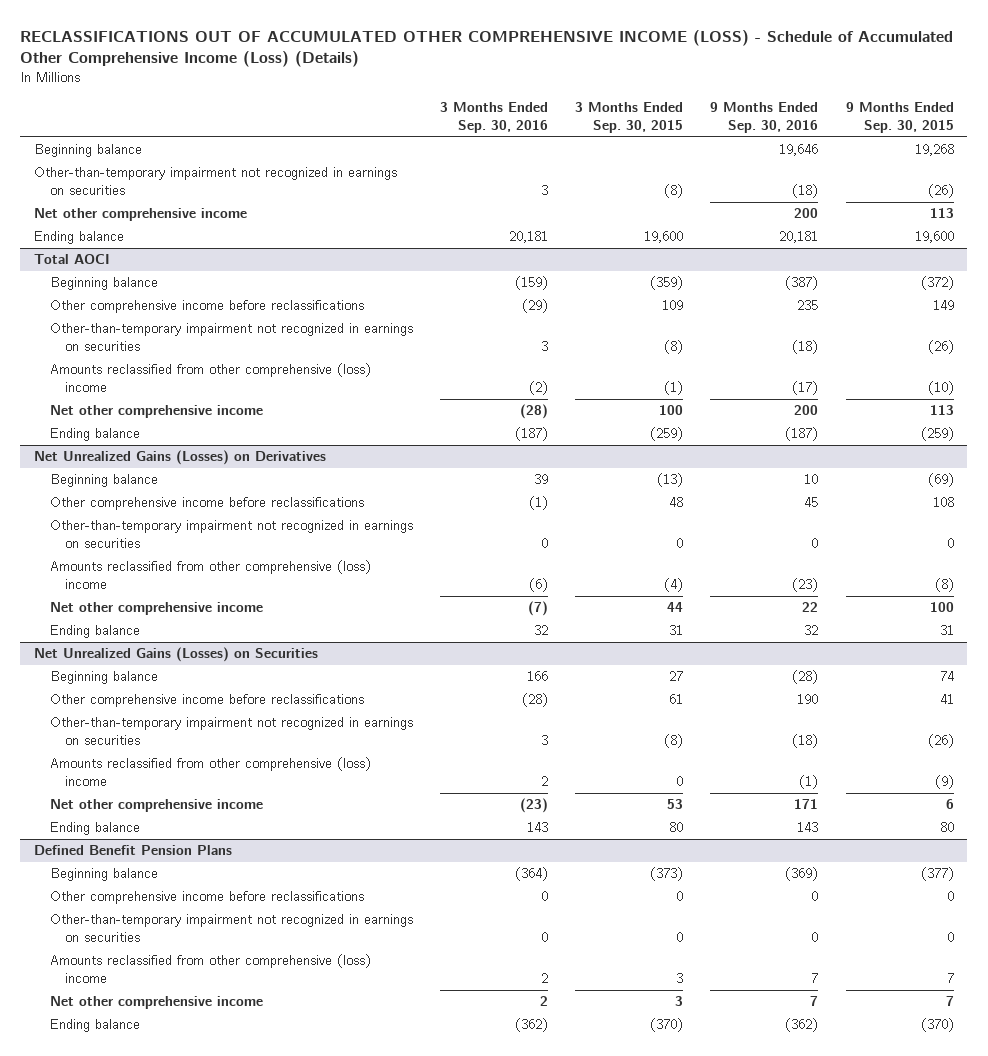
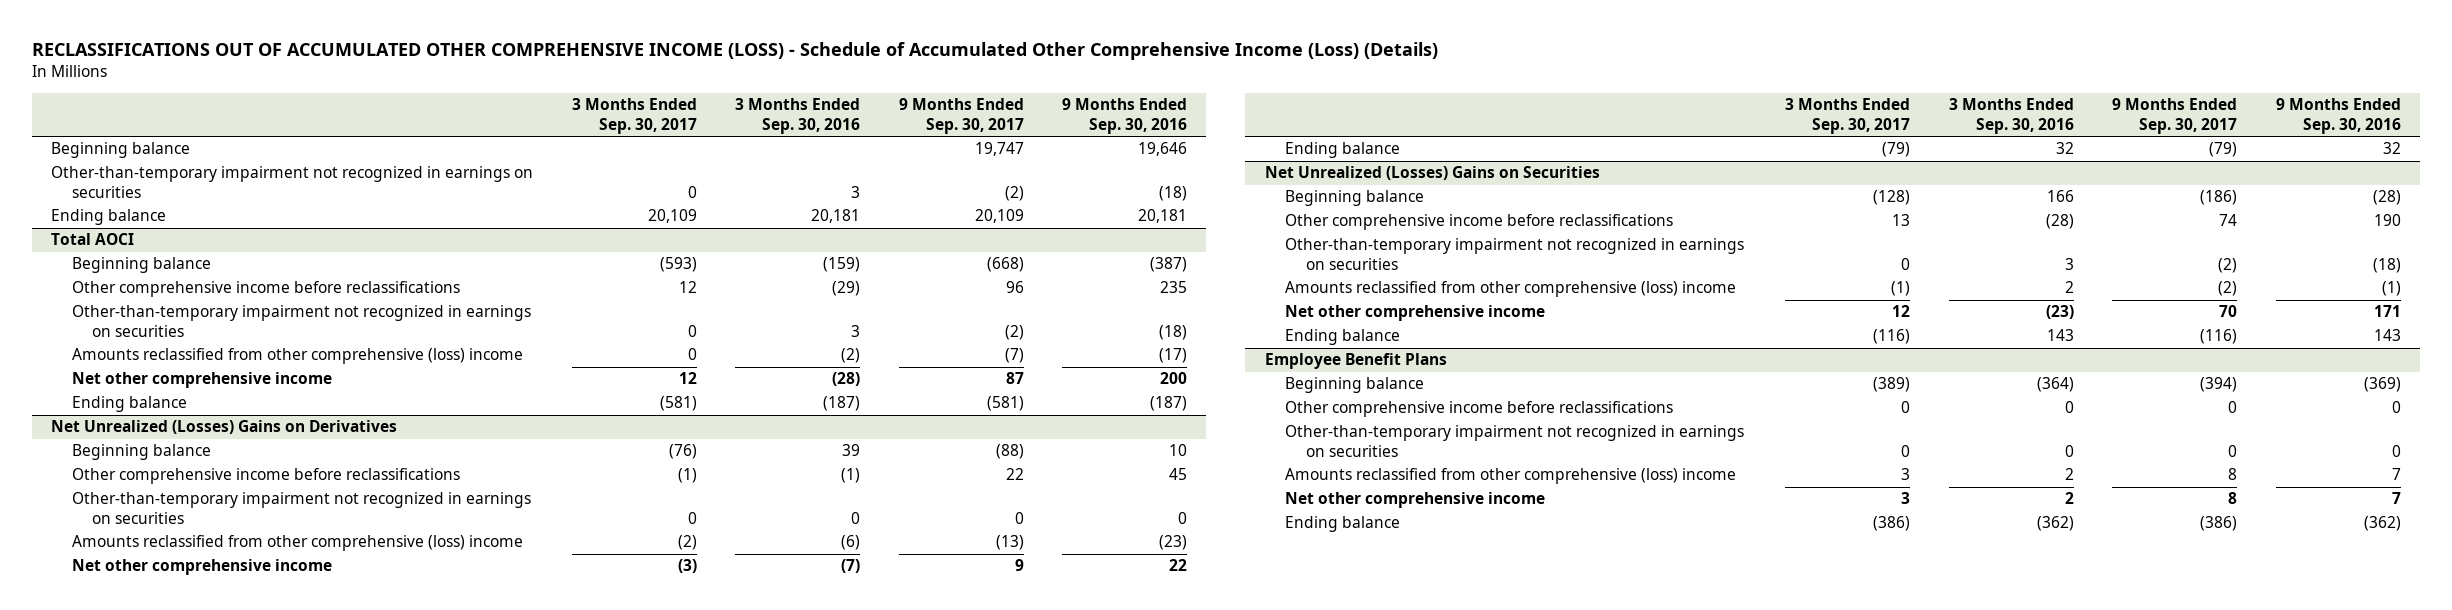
- | 3 Months Ended Sep. 30, 2016 | 3 Months Ended Sep. 30, 2015 | 9 Months Ended Sep. 30, 2016 | 9 Months Ended Sep. 30, 2015
+ | 3 Months Ended Sep. 30, 2017 | 3 Months Ended Sep. 30, 2016 | 9 Months Ended Sep. 30, 2017 | 9 Months Ended Sep. 30, 2016
- Net other comprehensive income | | | 200 | 113
- Net Unrealized Gains (Losses) on Derivatives
+ Net Unrealized (Losses) Gains on Derivatives
- Net Unrealized Gains (Losses) on Securities
+ Net Unrealized (Losses) Gains on Securities
- Defined Benefit Pension Plans
+ Employee Benefit Plans

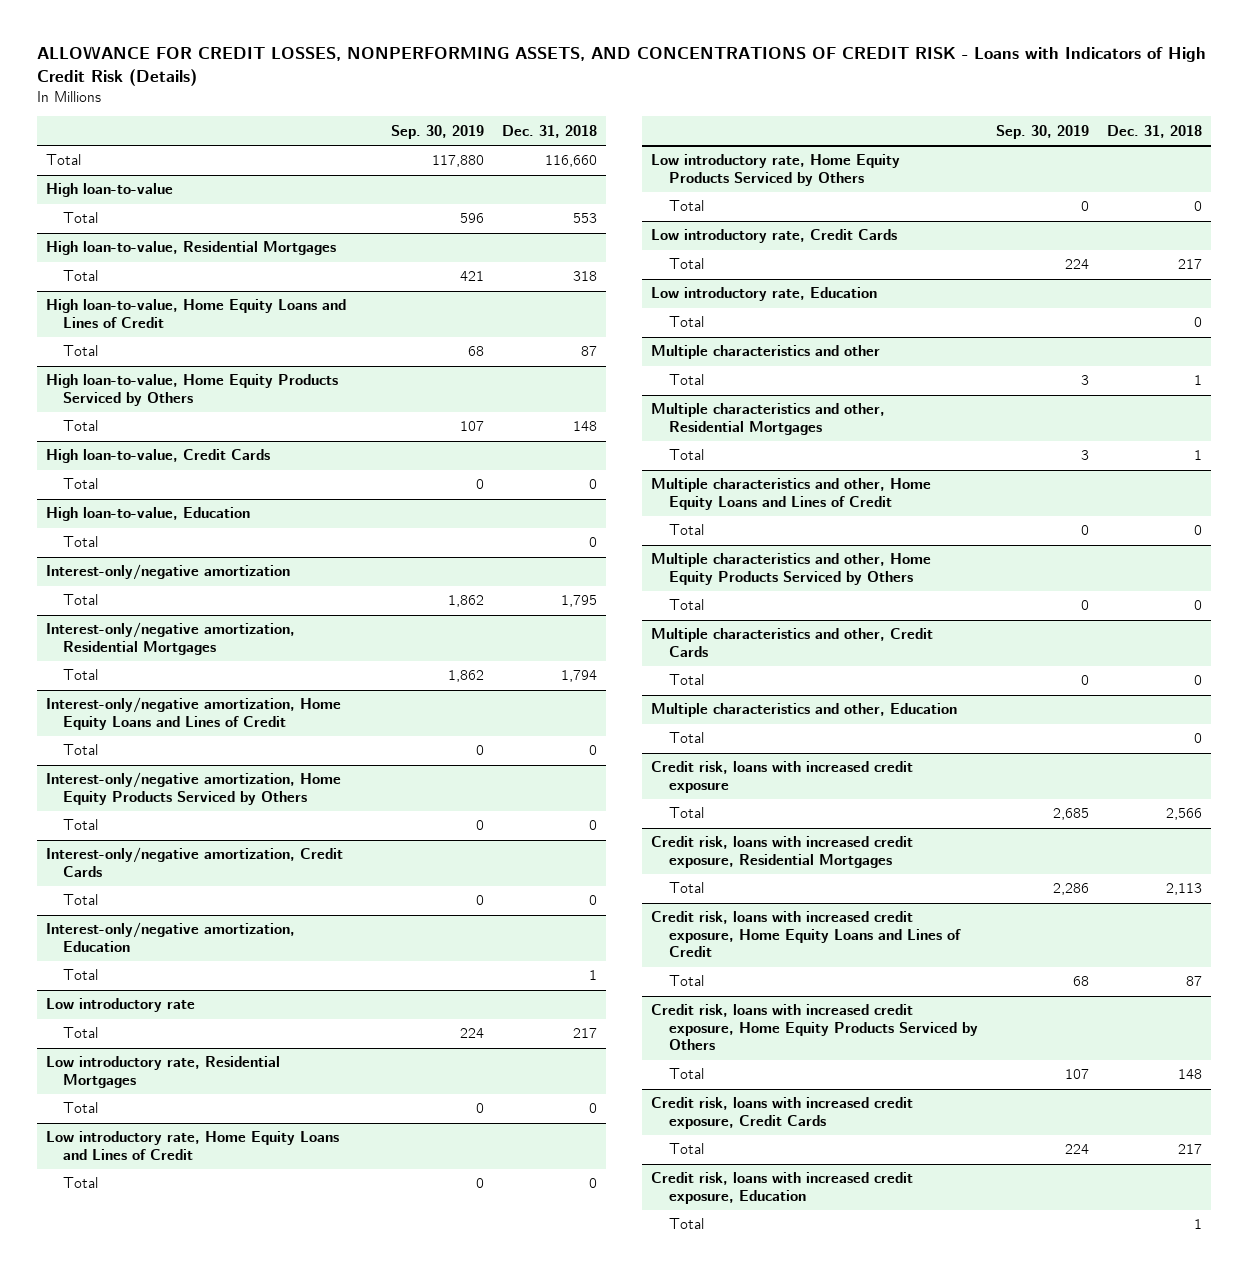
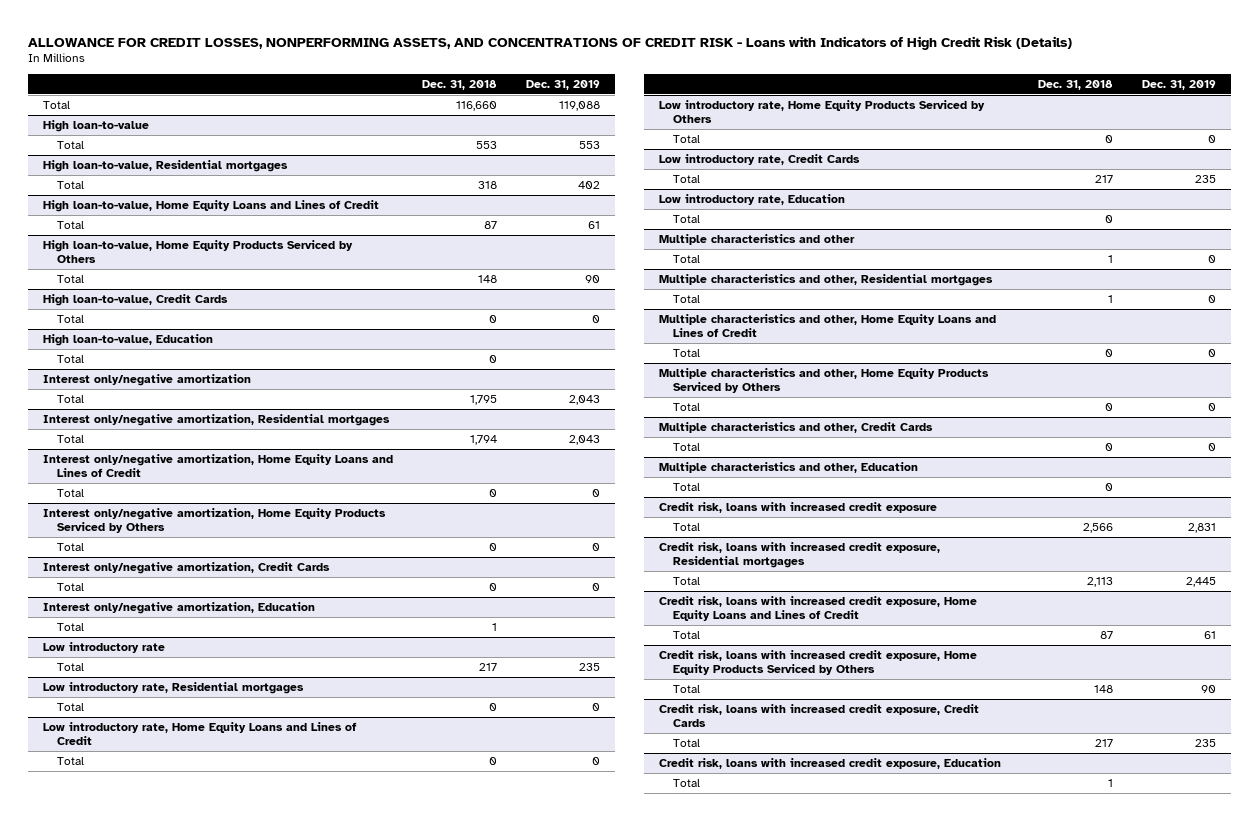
- | Sep. 30, 2019 | Dec. 31, 2018
+ | Dec. 31, 2018 | Dec. 31, 2019
- High loan-to-value, Residential Mortgages
+ High loan-to-value, Residential mortgages
- Interest-only/negative amortization
+ Interest only/negative amortization
- Interest-only/negative amortization, Residential Mortgages
+ Interest only/negative amortization, Residential mortgages
- Interest-only/negative amortization, Home Equity Loans and Lines of Credit
+ Interest only/negative amortization, Home Equity Loans and Lines of Credit
- Interest-only/negative amortization, Home Equity Products Serviced by Others
+ Interest only/negative amortization, Home Equity Products Serviced by Others
- Interest-only/negative amortization, Credit Cards
+ Interest only/negative amortization, Credit Cards
- Interest-only/negative amortization, Education
+ Interest only/negative amortization, Education
- Low introductory rate, Residential Mortgages
+ Low introductory rate, Residential mortgages
- Multiple characteristics and other, Residential Mortgages
+ Multiple characteristics and other, Residential mortgages
- Credit risk, loans with increased credit exposure, Residential Mortgages
+ Credit risk, loans with increased credit exposure, Residential mortgages

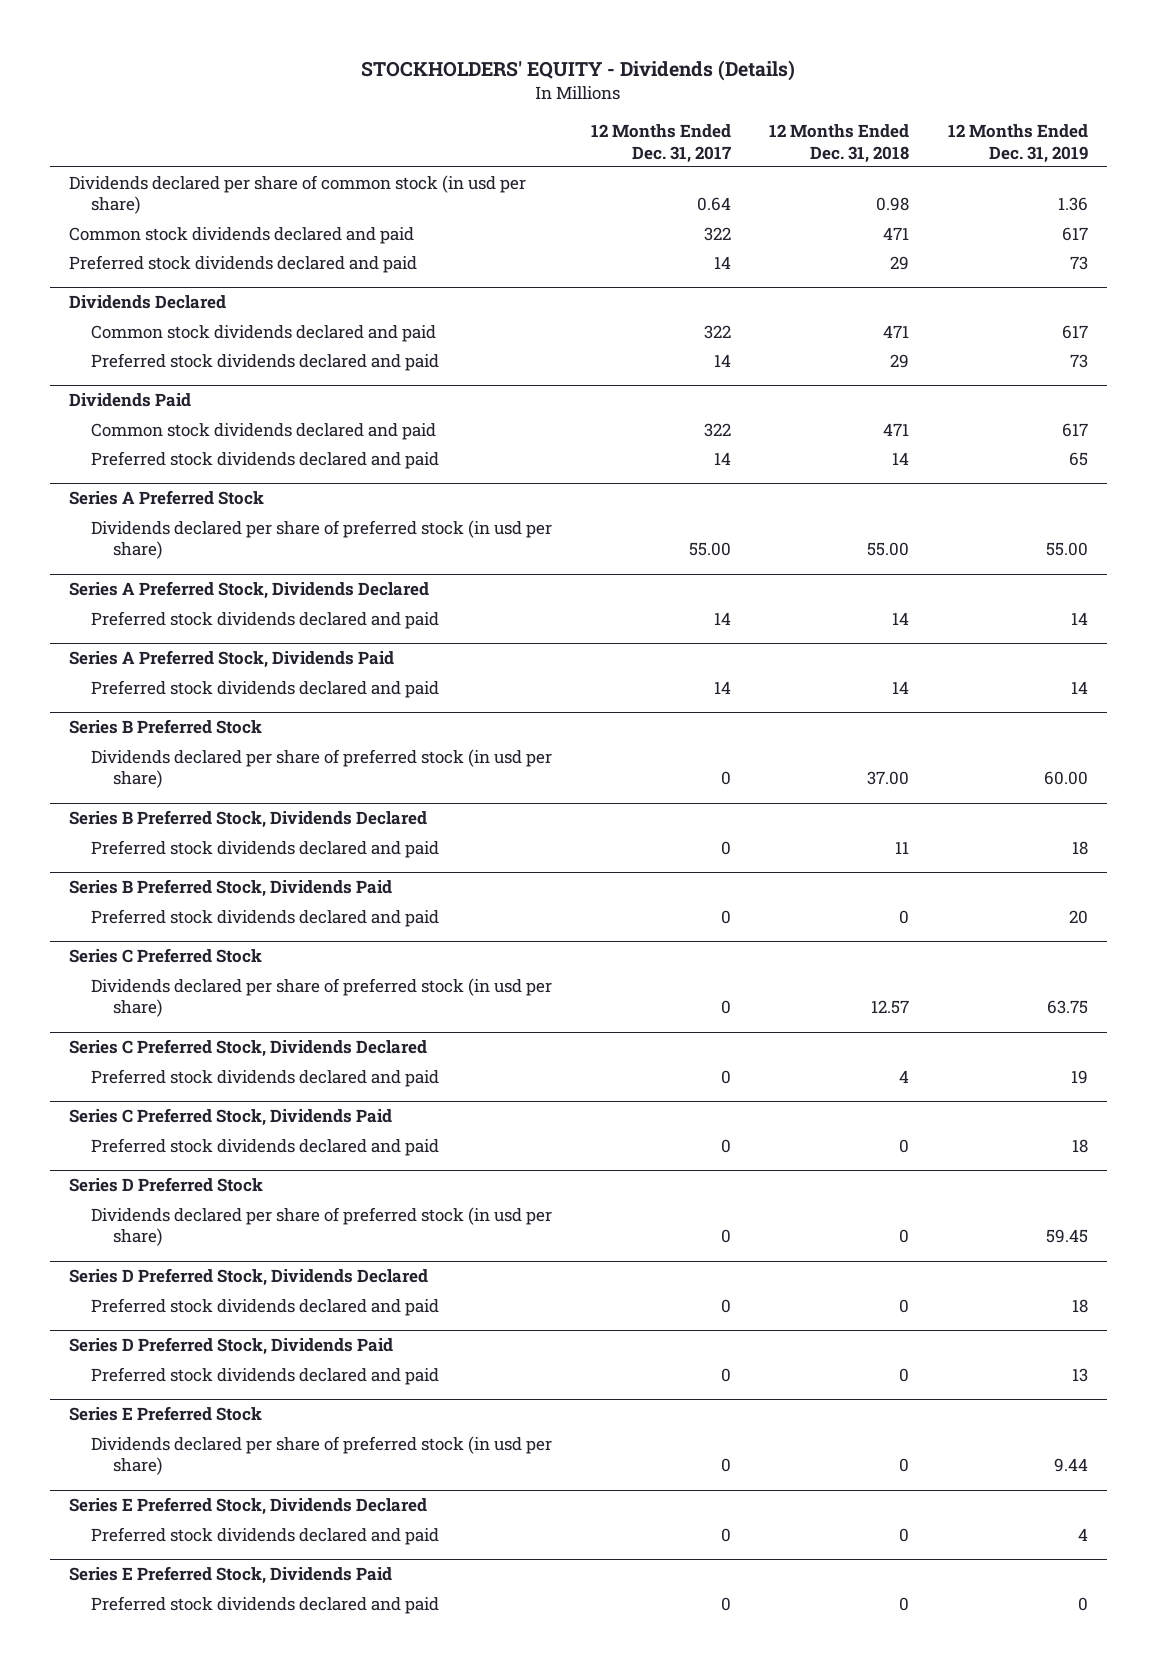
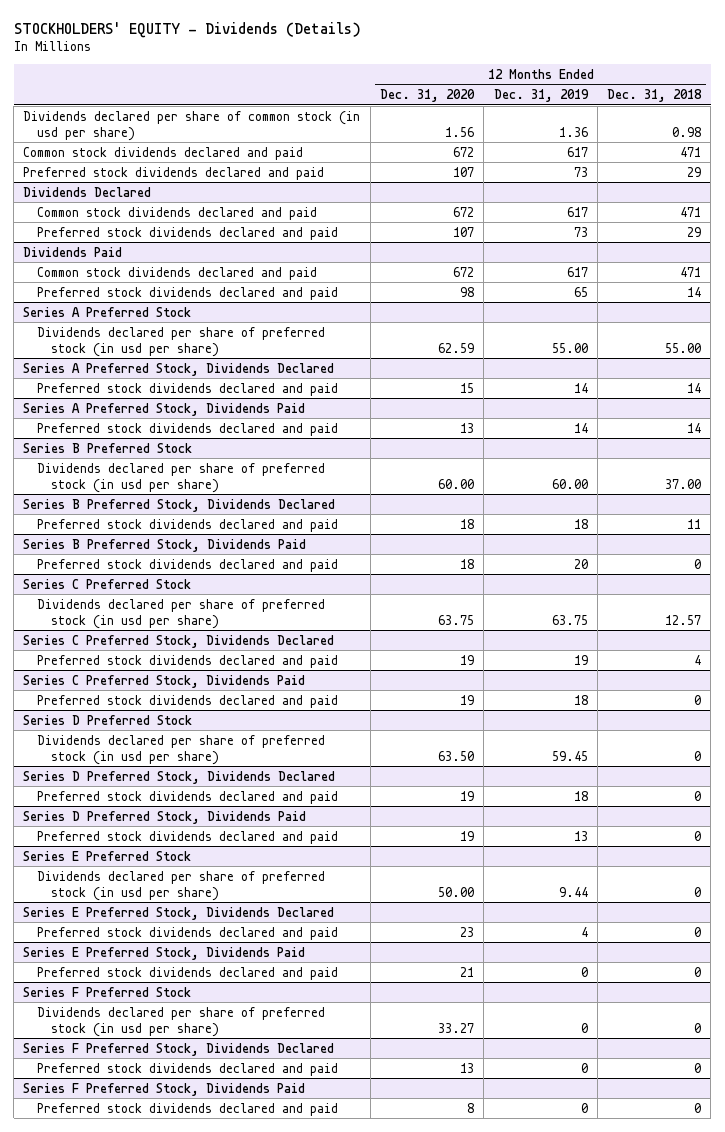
- | 12 Months Ended Dec. 31, 2017 | 12 Months Ended Dec. 31, 2018 | 12 Months Ended Dec. 31, 2019
+ | 12 Months Ended Dec. 31, 2020 | 12 Months Ended Dec. 31, 2019 | 12 Months Ended Dec. 31, 2018
+ Series F Preferred Stock
+ Dividends declared per share of preferred stock (in usd per share) | 33.27 | 0 | 0
+ Series F Preferred Stock, Dividends Declared
+ Preferred stock dividends declared and paid | 13 | 0 | 0
+ Series F Preferred Stock, Dividends Paid
+ Preferred stock dividends declared and paid | 8 | 0 | 0

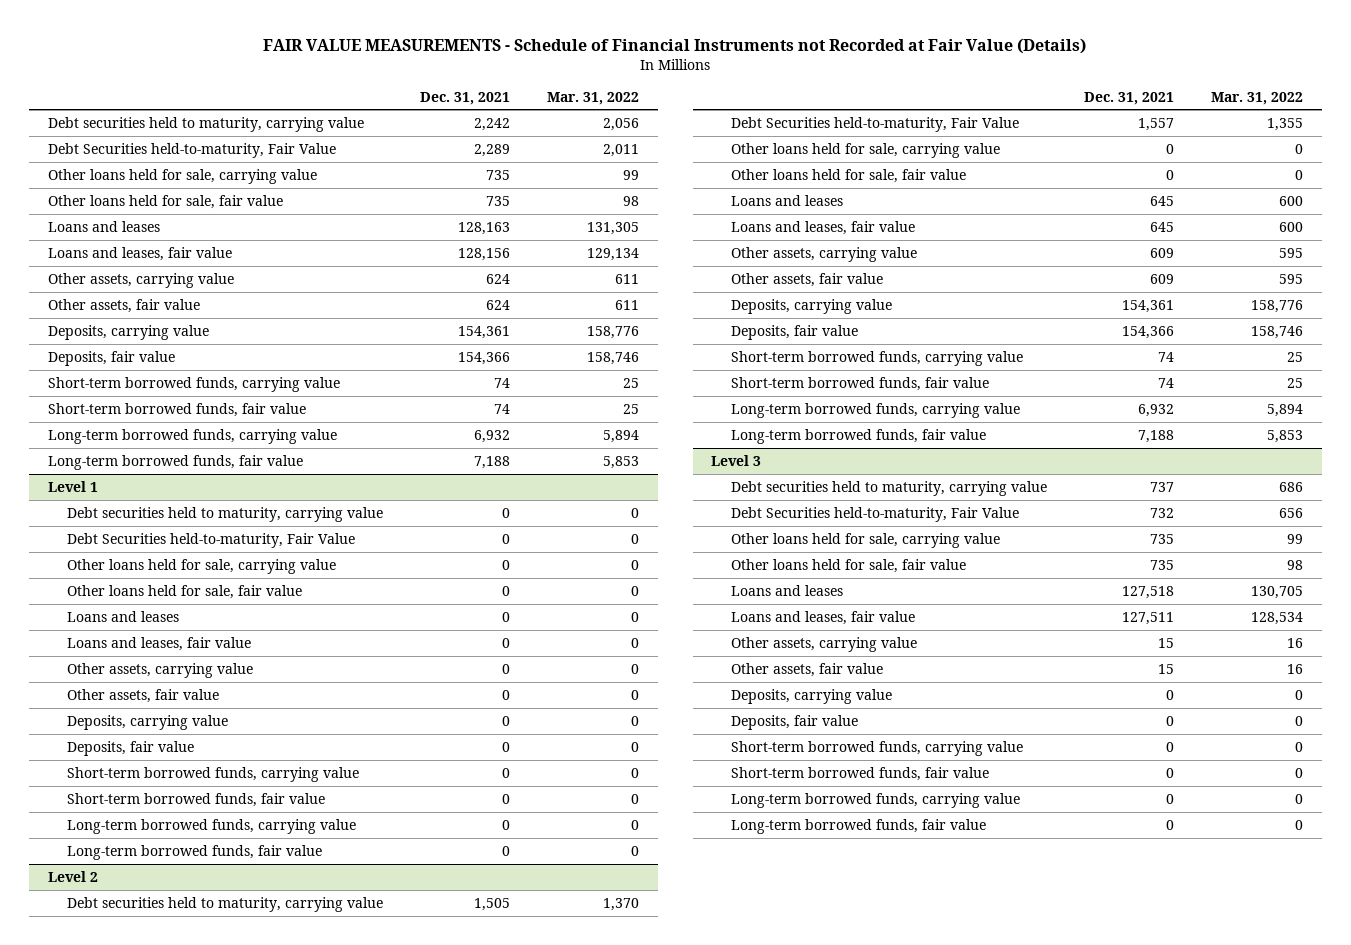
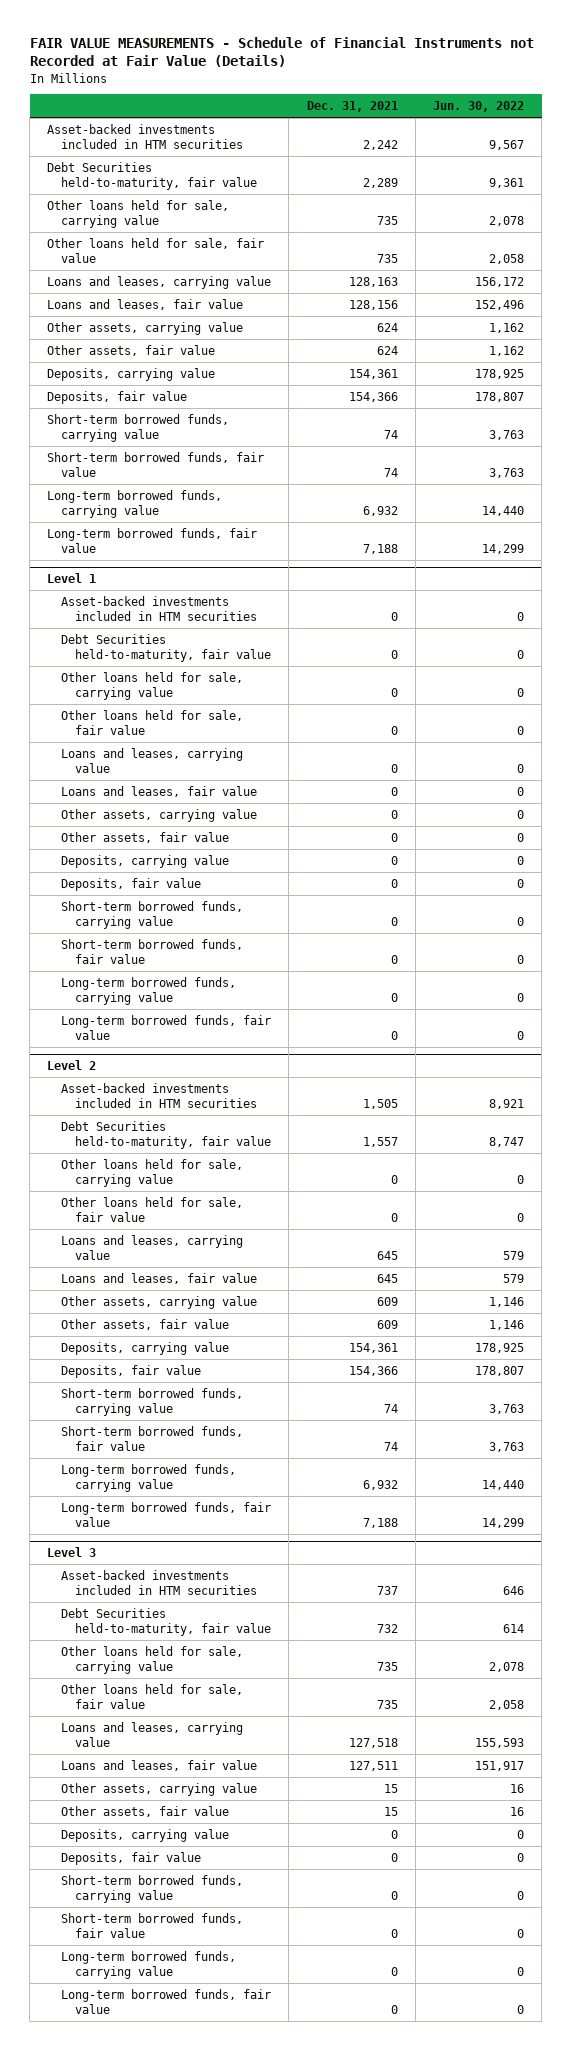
- | Dec. 31, 2021 | Mar. 31, 2022
+ | Dec. 31, 2021 | Jun. 30, 2022
- Debt securities held to maturity, carrying value | 2,242 | 2,056
- Debt Securities held-to-maturity, Fair Value | 2,289 | 2,011
+ Asset-backed investments included in HTM securities | 2,242 | 9,567
+ Debt Securities held-to-maturity, fair value | 2,289 | 9,361
- Loans and leases | 128,163 | 131,305
+ Loans and leases, carrying value | 128,163 | 156,172
@ Level 1
- Debt securities held to maturity, carrying value | 0 | 0
- Debt Securities held-to-maturity, Fair Value | 0 | 0
+ Asset-backed investments included in HTM securities | 0 | 0
+ Debt Securities held-to-maturity, fair value | 0 | 0
- Loans and leases | 0 | 0
+ Loans and leases, carrying value | 0 | 0
@ Level 2
- Debt securities held to maturity, carrying value | 1,505 | 1,370
- Debt Securities held-to-maturity, Fair Value | 1,557 | 1,355
+ Asset-backed investments included in HTM securities | 1,505 | 8,921
+ Debt Securities held-to-maturity, fair value | 1,557 | 8,747
- Loans and leases | 645 | 600
+ Loans and leases, carrying value | 645 | 579
@ Level 3
- Debt securities held to maturity, carrying value | 737 | 686
- Debt Securities held-to-maturity, Fair Value | 732 | 656
+ Asset-backed investments included in HTM securities | 737 | 646
+ Debt Securities held-to-maturity, fair value | 732 | 614
- Loans and leases | 127,518 | 130,705
+ Loans and leases, carrying value | 127,518 | 155,593

